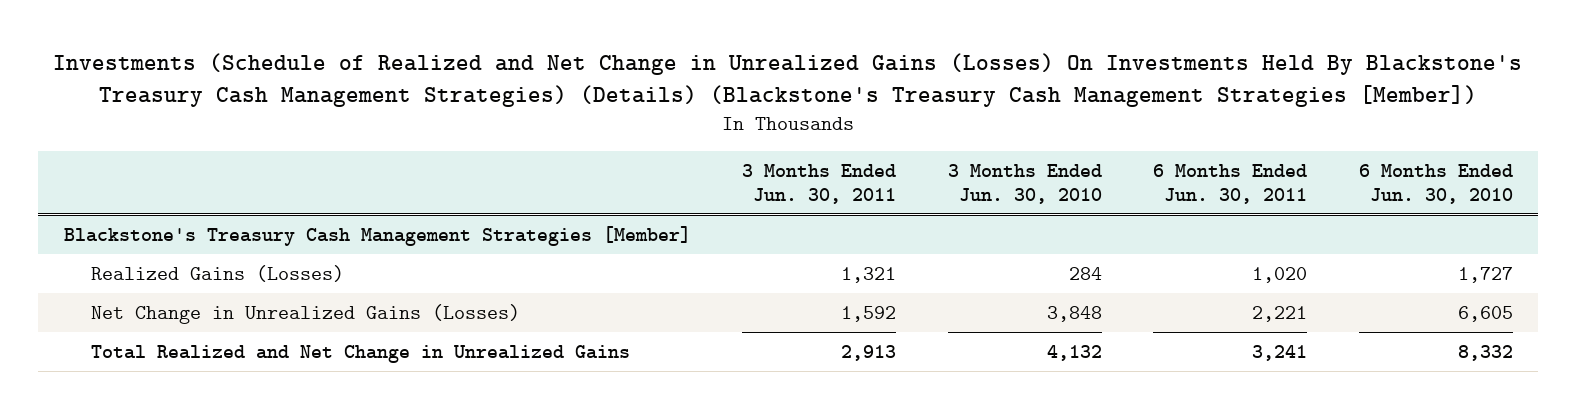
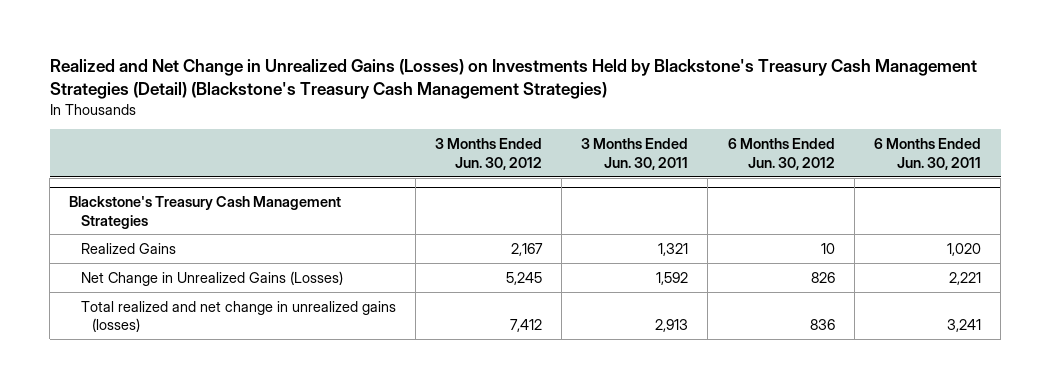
- Investments (Schedule of Realized and Net Change in Unrealized Gains (Losses) On Investments Held By Blackstone's Treasury Cash Management Strategies) (Details) (Blackstone's Treasury Cash Management Strategies [Member])
+ Realized and Net Change in Unrealized Gains (Losses) on Investments Held by Blackstone's Treasury Cash Management Strategies (Detail) (Blackstone's Treasury Cash Management Strategies)
- | 3 Months Ended Jun. 30, 2011 | 3 Months Ended Jun. 30, 2010 | 6 Months Ended Jun. 30, 2011 | 6 Months Ended Jun. 30, 2010
+ | 3 Months Ended Jun. 30, 2012 | 3 Months Ended Jun. 30, 2011 | 6 Months Ended Jun. 30, 2012 | 6 Months Ended Jun. 30, 2011
- Blackstone's Treasury Cash Management Strategies [Member]
- Realized Gains (Losses) | 1,321 | 284 | 1,020 | 1,727
+ Blackstone's Treasury Cash Management Strategies
+ Realized Gains | 2,167 | 1,321 | 10 | 1,020
- Total Realized and Net Change in Unrealized Gains | 2,913 | 4,132 | 3,241 | 8,332
+ Total realized and net change in unrealized gains (losses) | 7,412 | 2,913 | 836 | 3,241

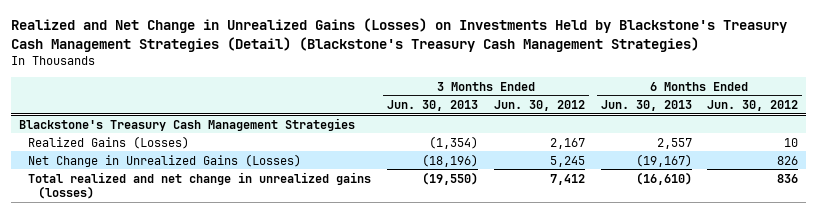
- | 3 Months Ended Jun. 30, 2012 | 3 Months Ended Jun. 30, 2011 | 6 Months Ended Jun. 30, 2012 | 6 Months Ended Jun. 30, 2011
+ | 3 Months Ended Jun. 30, 2013 | 3 Months Ended Jun. 30, 2012 | 6 Months Ended Jun. 30, 2013 | 6 Months Ended Jun. 30, 2012
@ Blackstone's Treasury Cash Management Strategies
- Realized Gains | 2,167 | 1,321 | 10 | 1,020
+ Realized Gains (Losses) | (1,354) | 2,167 | 2,557 | 10

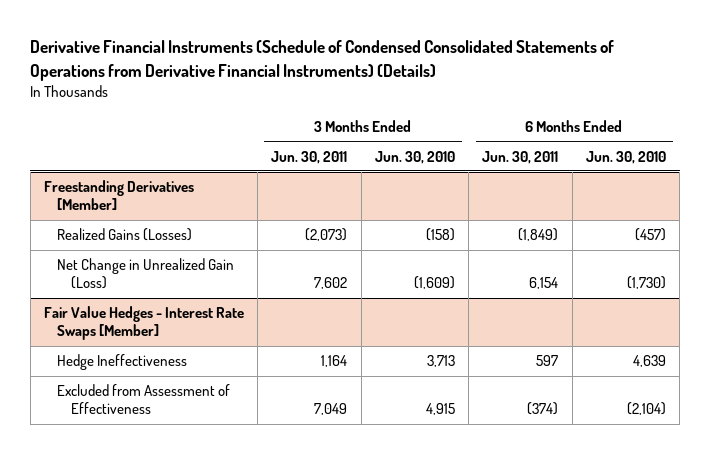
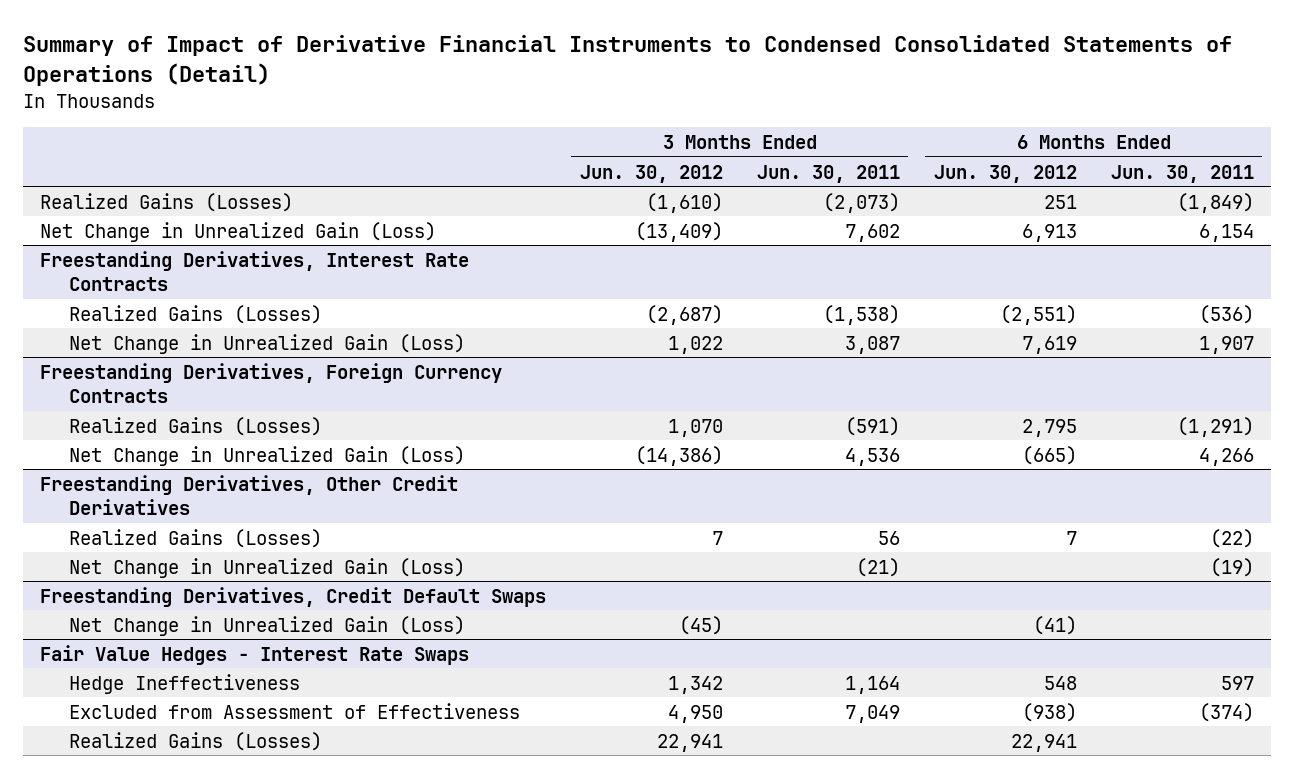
- Derivative Financial Instruments (Schedule of Condensed Consolidated Statements of Operations from Derivative Financial Instruments) (Details)
+ Summary of Impact of Derivative Financial Instruments to Condensed Consolidated Statements of Operations (Detail)
- | 3 Months Ended Jun. 30, 2011 | 3 Months Ended Jun. 30, 2010 | 6 Months Ended Jun. 30, 2011 | 6 Months Ended Jun. 30, 2010
+ | 3 Months Ended Jun. 30, 2012 | 3 Months Ended Jun. 30, 2011 | 6 Months Ended Jun. 30, 2012 | 6 Months Ended Jun. 30, 2011
- Freestanding Derivatives [Member]
- Fair Value Hedges - Interest Rate Swaps [Member]
+ Freestanding Derivatives, Interest Rate Contracts
+ Realized Gains (Losses) | (2,687) | (1,538) | (2,551) | (536)
+ Net Change in Unrealized Gain (Loss) | 1,022 | 3,087 | 7,619 | 1,907
+ Freestanding Derivatives, Foreign Currency Contracts
+ Realized Gains (Losses) | 1,070 | (591) | 2,795 | (1,291)
+ Net Change in Unrealized Gain (Loss) | (14,386) | 4,536 | (665) | 4,266
+ Freestanding Derivatives, Other Credit Derivatives
+ Realized Gains (Losses) | 7 | 56 | 7 | (22)
+ Net Change in Unrealized Gain (Loss) | | (21) | | (19)
+ Freestanding Derivatives, Credit Default Swaps
+ Net Change in Unrealized Gain (Loss) | (45) | | (41) |
+ Fair Value Hedges - Interest Rate Swaps
+ Realized Gains (Losses) | 22,941 | | 22,941 |

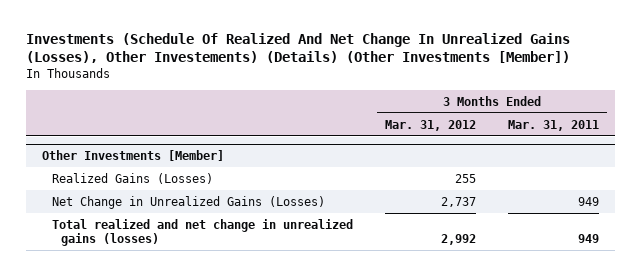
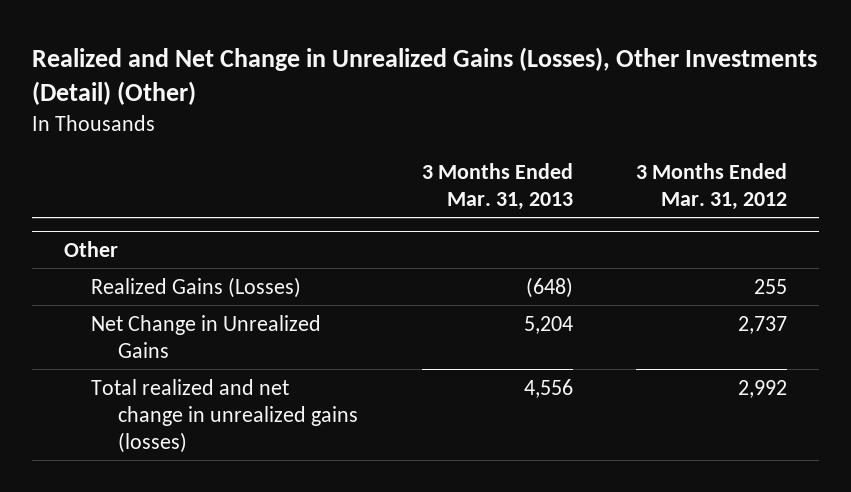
- Investments (Schedule Of Realized And Net Change In Unrealized Gains (Losses), Other Investements) (Details) (Other Investments [Member])
+ Realized and Net Change in Unrealized Gains (Losses), Other Investments (Detail) (Other)
- | 3 Months Ended Mar. 31, 2012 | 3 Months Ended Mar. 31, 2011
+ | 3 Months Ended Mar. 31, 2013 | 3 Months Ended Mar. 31, 2012
- Other Investments [Member]
+ Other
- Net Change in Unrealized Gains (Losses) | 2,737 | 949
+ Net Change in Unrealized Gains | 5,204 | 2,737

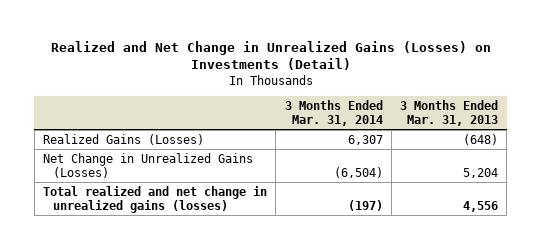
- Realized and Net Change in Unrealized Gains (Losses), Other Investments (Detail) (Other)
+ Realized and Net Change in Unrealized Gains (Losses) on Investments (Detail)
- | 3 Months Ended Mar. 31, 2013 | 3 Months Ended Mar. 31, 2012
+ | 3 Months Ended Mar. 31, 2014 | 3 Months Ended Mar. 31, 2013
- Other
- Net Change in Unrealized Gains | 5,204 | 2,737
+ Net Change in Unrealized Gains (Losses) | (6,504) | 5,204

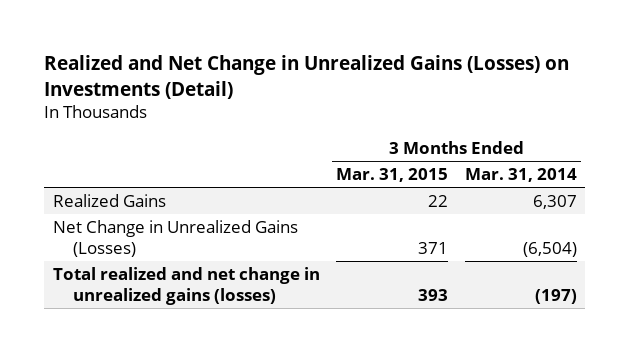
- | 3 Months Ended Mar. 31, 2014 | 3 Months Ended Mar. 31, 2013
+ | 3 Months Ended Mar. 31, 2015 | 3 Months Ended Mar. 31, 2014
- Realized Gains (Losses) | 6,307 | (648)
+ Realized Gains | 22 | 6,307

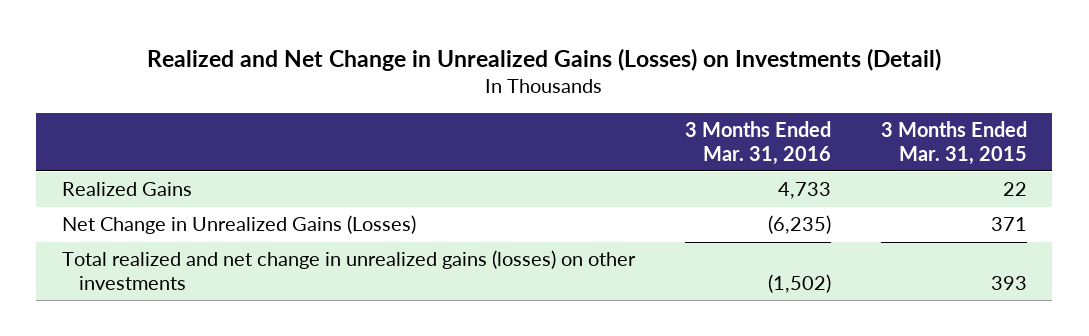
- | 3 Months Ended Mar. 31, 2015 | 3 Months Ended Mar. 31, 2014
+ | 3 Months Ended Mar. 31, 2016 | 3 Months Ended Mar. 31, 2015
- Total realized and net change in unrealized gains (losses) | 393 | (197)
+ Total realized and net change in unrealized gains (losses) on other investments | (1,502) | 393

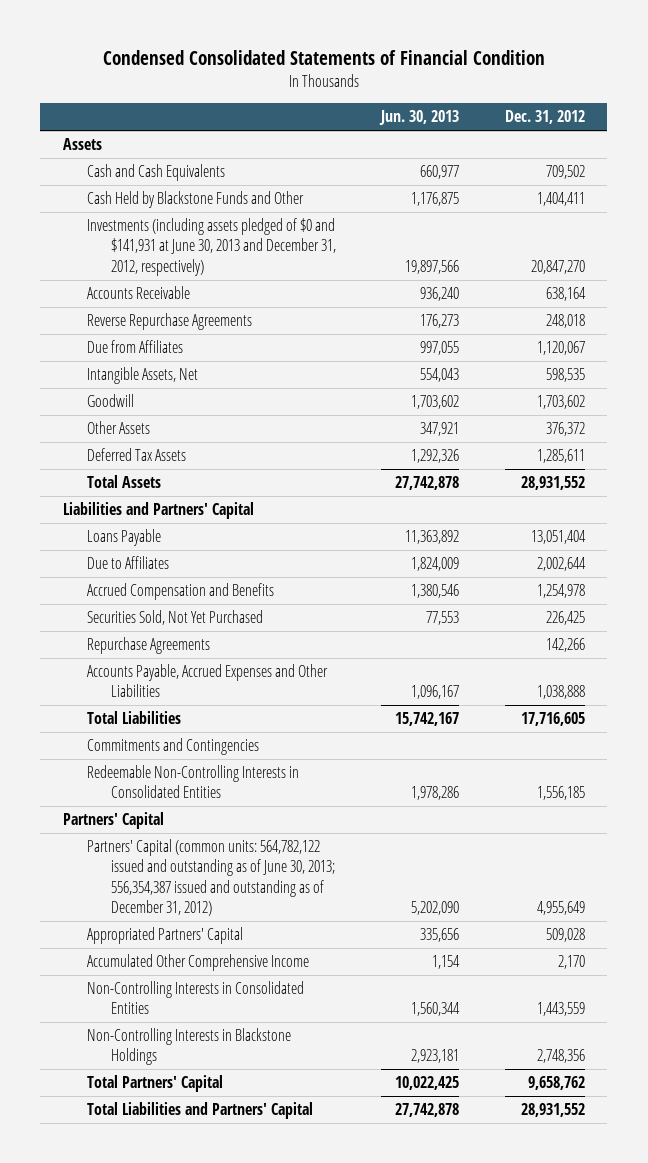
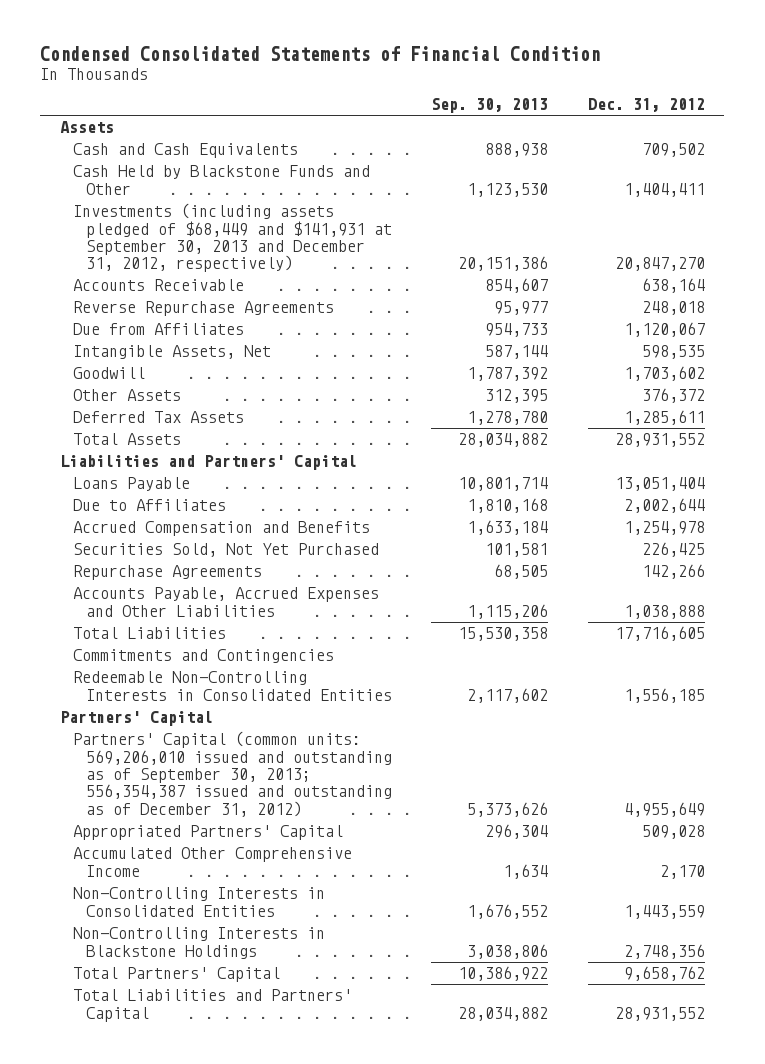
- | Jun. 30, 2013 | Dec. 31, 2012
+ | Sep. 30, 2013 | Dec. 31, 2012
- Investments (including assets pledged of $0 and $141,931 at June 30, 2013 and December 31, 2012, respectively) | 19,897,566 | 20,847,270
+ Investments (including assets pledged of $68,449 and $141,931 at September 30, 2013 and December 31, 2012, respectively) | 20,151,386 | 20,847,270
- Partners' Capital (common units: 564,782,122 issued and outstanding as of June 30, 2013; 556,354,387 issued and outstanding as of December 31, 2012) | 5,202,090 | 4,955,649
+ Partners' Capital (common units: 569,206,010 issued and outstanding as of September 30, 2013; 556,354,387 issued and outstanding as of December 31, 2012) | 5,373,626 | 4,955,649

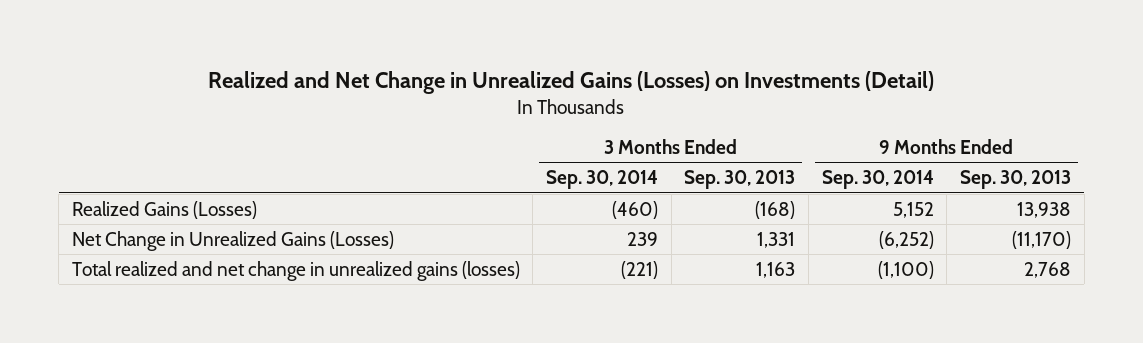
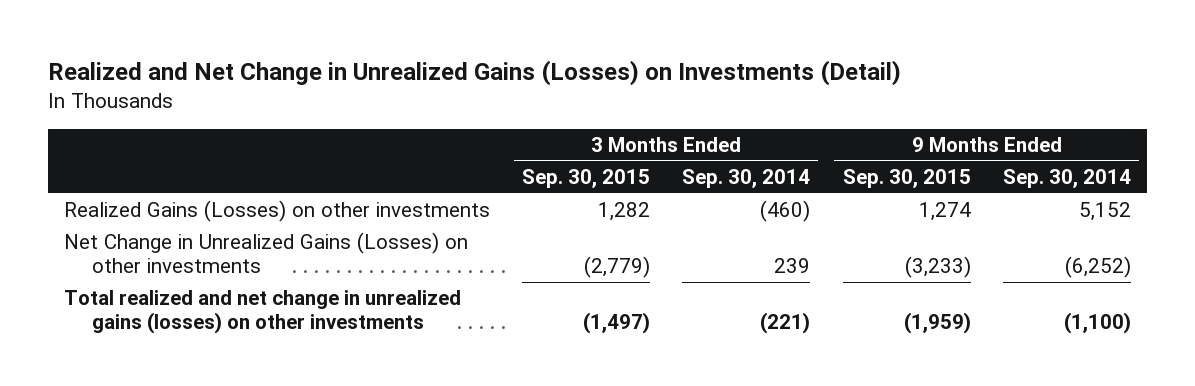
- | 3 Months Ended Sep. 30, 2014 | 3 Months Ended Sep. 30, 2013 | 9 Months Ended Sep. 30, 2014 | 9 Months Ended Sep. 30, 2013
+ | 3 Months Ended Sep. 30, 2015 | 3 Months Ended Sep. 30, 2014 | 9 Months Ended Sep. 30, 2015 | 9 Months Ended Sep. 30, 2014
- Realized Gains (Losses) | (460) | (168) | 5,152 | 13,938
- Net Change in Unrealized Gains (Losses) | 239 | 1,331 | (6,252) | (11,170)
- Total realized and net change in unrealized gains (losses) | (221) | 1,163 | (1,100) | 2,768
+ Realized Gains (Losses) on other investments | 1,282 | (460) | 1,274 | 5,152
+ Net Change in Unrealized Gains (Losses) on other investments | (2,779) | 239 | (3,233) | (6,252)
+ Total realized and net change in unrealized gains (losses) on other investments | (1,497) | (221) | (1,959) | (1,100)

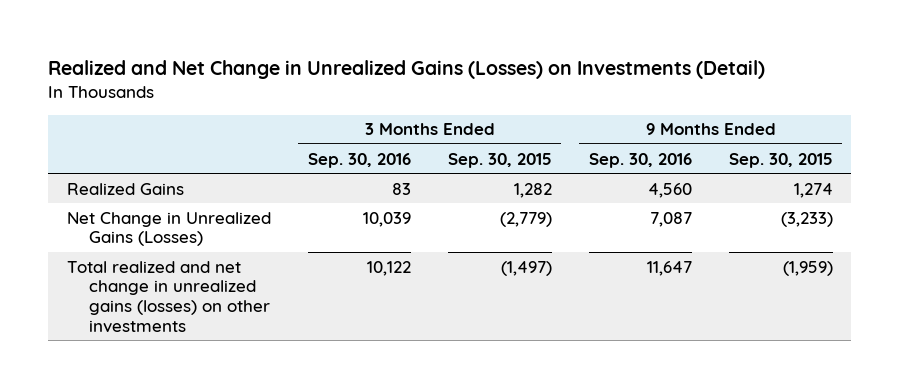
- | 3 Months Ended Sep. 30, 2015 | 3 Months Ended Sep. 30, 2014 | 9 Months Ended Sep. 30, 2015 | 9 Months Ended Sep. 30, 2014
+ | 3 Months Ended Sep. 30, 2016 | 3 Months Ended Sep. 30, 2015 | 9 Months Ended Sep. 30, 2016 | 9 Months Ended Sep. 30, 2015
- Realized Gains (Losses) on other investments | 1,282 | (460) | 1,274 | 5,152
- Net Change in Unrealized Gains (Losses) on other investments | (2,779) | 239 | (3,233) | (6,252)
+ Realized Gains | 83 | 1,282 | 4,560 | 1,274
+ Net Change in Unrealized Gains (Losses) | 10,039 | (2,779) | 7,087 | (3,233)

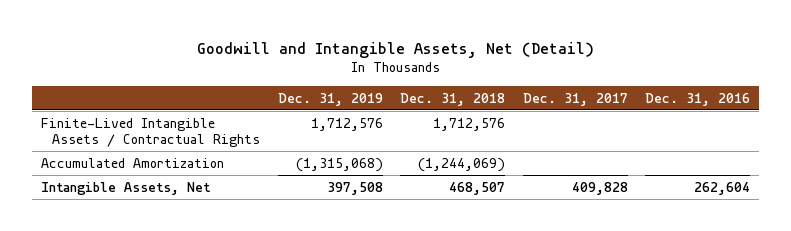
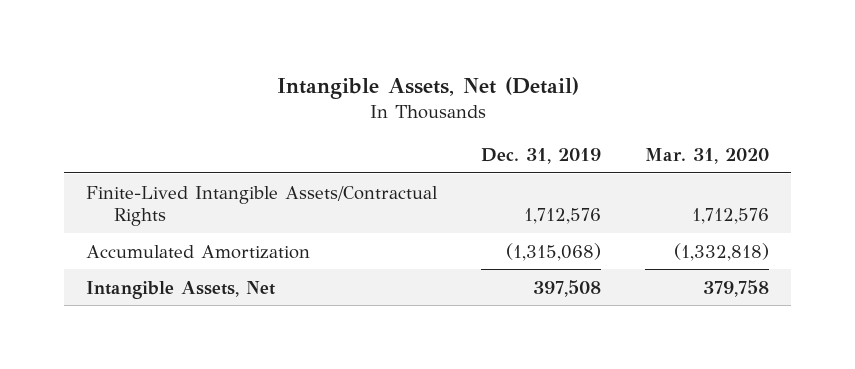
- Goodwill and Intangible Assets, Net (Detail)
+ Intangible Assets, Net (Detail)
- | Dec. 31, 2019 | Dec. 31, 2018 | Dec. 31, 2017 | Dec. 31, 2016
+ | Dec. 31, 2019 | Mar. 31, 2020
- Finite-Lived Intangible Assets / Contractual Rights | 1,712,576 | 1,712,576 | |
+ Finite-Lived Intangible Assets/Contractual Rights | 1,712,576 | 1,712,576

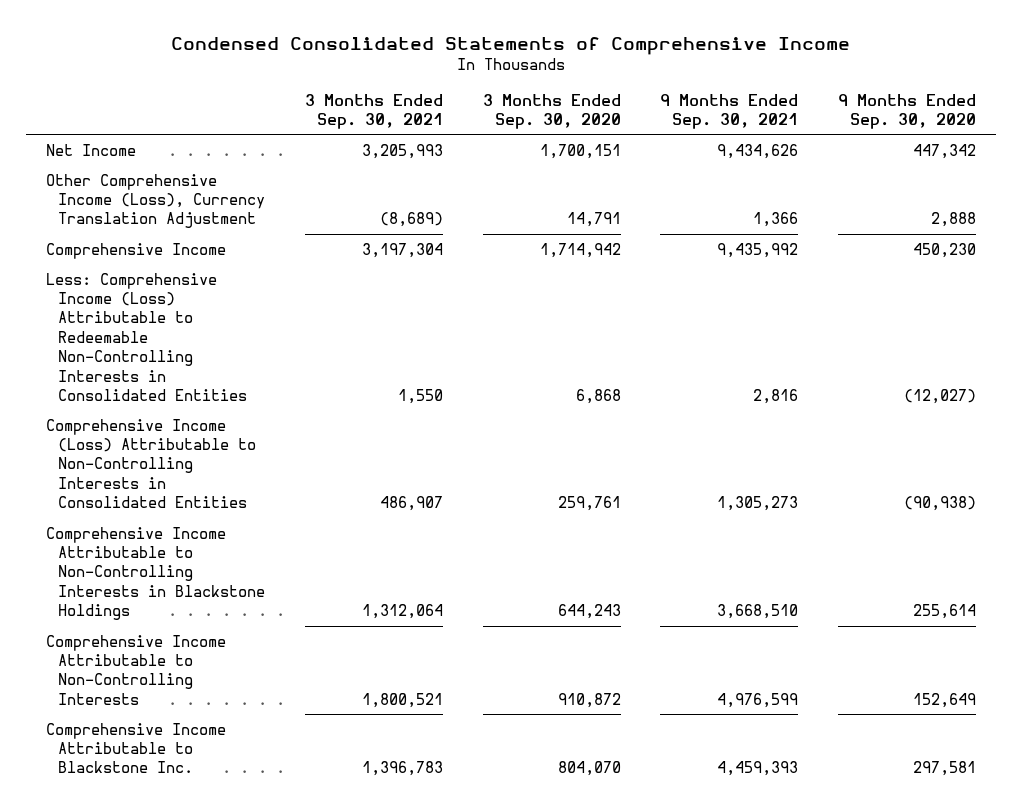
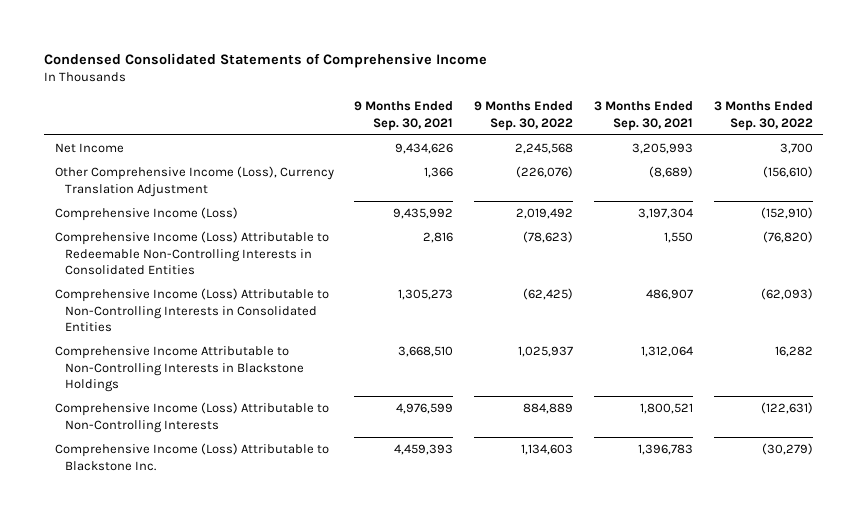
- | 3 Months Ended Sep. 30, 2021 | 3 Months Ended Sep. 30, 2020 | 9 Months Ended Sep. 30, 2021 | 9 Months Ended Sep. 30, 2020
+ | 9 Months Ended Sep. 30, 2021 | 9 Months Ended Sep. 30, 2022 | 3 Months Ended Sep. 30, 2021 | 3 Months Ended Sep. 30, 2022
- Comprehensive Income | 3,197,304 | 1,714,942 | 9,435,992 | 450,230
- Less: Comprehensive Income (Loss) Attributable to Redeemable Non-Controlling Interests in Consolidated Entities | 1,550 | 6,868 | 2,816 | (12,027)
+ Comprehensive Income (Loss) | 9,435,992 | 2,019,492 | 3,197,304 | (152,910)
+ Comprehensive Income (Loss) Attributable to Redeemable Non-Controlling Interests in Consolidated Entities | 2,816 | (78,623) | 1,550 | (76,820)
- Comprehensive Income Attributable to Non-Controlling Interests | 1,800,521 | 910,872 | 4,976,599 | 152,649
- Comprehensive Income Attributable to Blackstone Inc. | 1,396,783 | 804,070 | 4,459,393 | 297,581
+ Comprehensive Income (Loss) Attributable to Non-Controlling Interests | 4,976,599 | 884,889 | 1,800,521 | (122,631)
+ Comprehensive Income (Loss) Attributable to Blackstone Inc. | 4,459,393 | 1,134,603 | 1,396,783 | (30,279)

